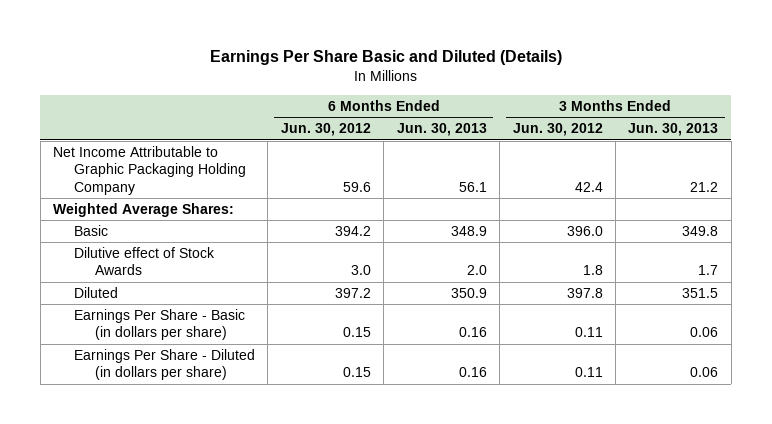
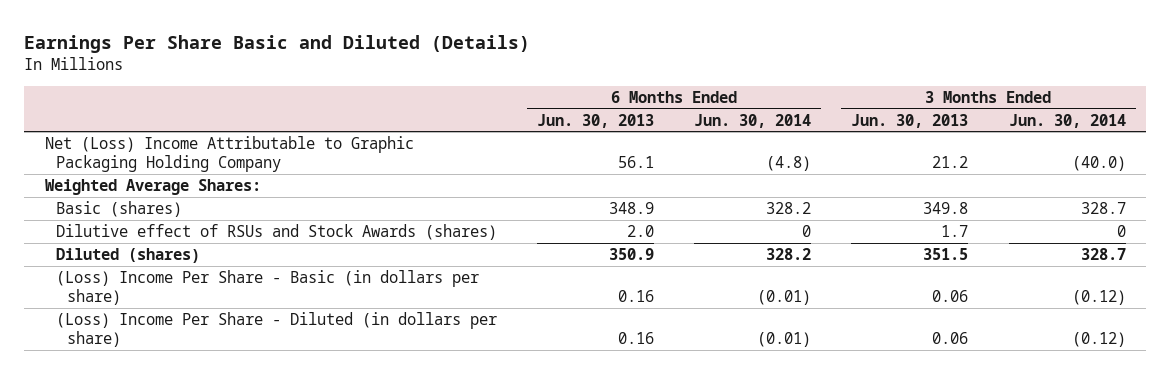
- | 6 Months Ended Jun. 30, 2012 | 6 Months Ended Jun. 30, 2013 | 3 Months Ended Jun. 30, 2012 | 3 Months Ended Jun. 30, 2013
+ | 6 Months Ended Jun. 30, 2013 | 6 Months Ended Jun. 30, 2014 | 3 Months Ended Jun. 30, 2013 | 3 Months Ended Jun. 30, 2014
- Net Income Attributable to Graphic Packaging Holding Company | 59.6 | 56.1 | 42.4 | 21.2
+ Net (Loss) Income Attributable to Graphic Packaging Holding Company | 56.1 | (4.8) | 21.2 | (40.0)
- Basic | 394.2 | 348.9 | 396.0 | 349.8
- Dilutive effect of Stock Awards | 3.0 | 2.0 | 1.8 | 1.7
- Diluted | 397.2 | 350.9 | 397.8 | 351.5
- Earnings Per Share - Basic (in dollars per share) | 0.15 | 0.16 | 0.11 | 0.06
- Earnings Per Share - Diluted (in dollars per share) | 0.15 | 0.16 | 0.11 | 0.06
+ Basic (shares) | 348.9 | 328.2 | 349.8 | 328.7
+ Dilutive effect of RSUs and Stock Awards (shares) | 2.0 | 0 | 1.7 | 0
+ Diluted (shares) | 350.9 | 328.2 | 351.5 | 328.7
+ (Loss) Income Per Share - Basic (in dollars per share) | 0.16 | (0.01) | 0.06 | (0.12)
+ (Loss) Income Per Share - Diluted (in dollars per share) | 0.16 | (0.01) | 0.06 | (0.12)

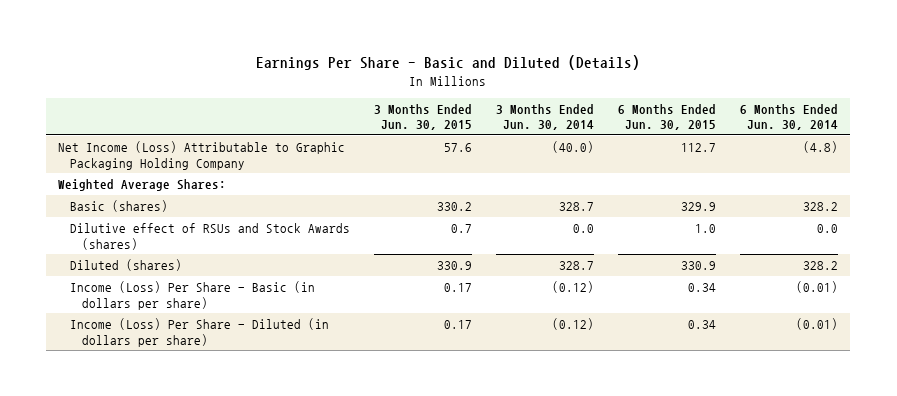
- Earnings Per Share Basic and Diluted (Details)
+ Earnings Per Share - Basic and Diluted (Details)
- | 6 Months Ended Jun. 30, 2013 | 6 Months Ended Jun. 30, 2014 | 3 Months Ended Jun. 30, 2013 | 3 Months Ended Jun. 30, 2014
+ | 3 Months Ended Jun. 30, 2015 | 3 Months Ended Jun. 30, 2014 | 6 Months Ended Jun. 30, 2015 | 6 Months Ended Jun. 30, 2014
- Net (Loss) Income Attributable to Graphic Packaging Holding Company | 56.1 | (4.8) | 21.2 | (40.0)
+ Net Income (Loss) Attributable to Graphic Packaging Holding Company | 57.6 | (40.0) | 112.7 | (4.8)
- Dilutive effect of RSUs and Stock Awards (shares) | 2.0 | 0 | 1.7 | 0
+ Dilutive effect of RSUs and Stock Awards (shares) | 0.7 | 0.0 | 1.0 | 0.0
- (Loss) Income Per Share - Basic (in dollars per share) | 0.16 | (0.01) | 0.06 | (0.12)
- (Loss) Income Per Share - Diluted (in dollars per share) | 0.16 | (0.01) | 0.06 | (0.12)
+ Income (Loss) Per Share - Basic (in dollars per share) | 0.17 | (0.12) | 0.34 | (0.01)
+ Income (Loss) Per Share - Diluted (in dollars per share) | 0.17 | (0.12) | 0.34 | (0.01)

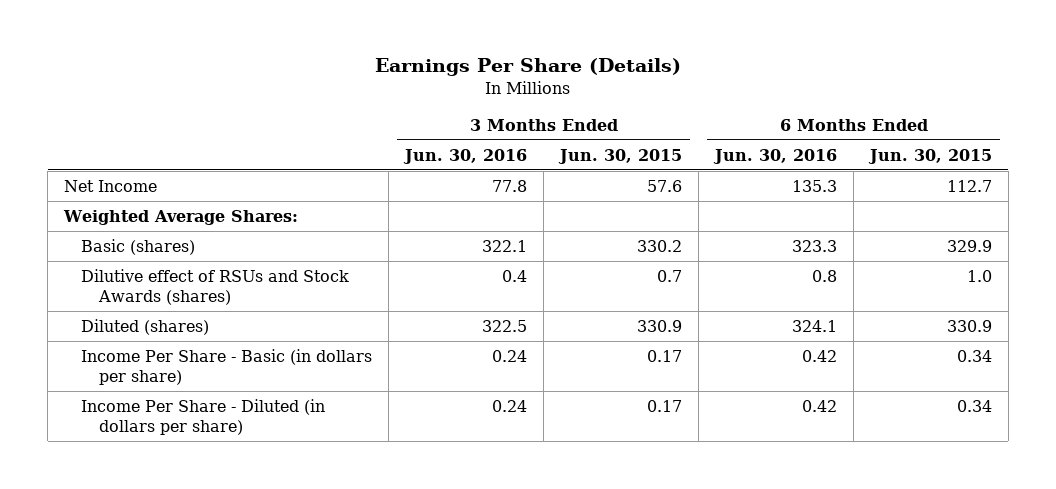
- Earnings Per Share - Basic and Diluted (Details)
+ Earnings Per Share (Details)
- | 3 Months Ended Jun. 30, 2015 | 3 Months Ended Jun. 30, 2014 | 6 Months Ended Jun. 30, 2015 | 6 Months Ended Jun. 30, 2014
+ | 3 Months Ended Jun. 30, 2016 | 3 Months Ended Jun. 30, 2015 | 6 Months Ended Jun. 30, 2016 | 6 Months Ended Jun. 30, 2015
- Net Income (Loss) Attributable to Graphic Packaging Holding Company | 57.6 | (40.0) | 112.7 | (4.8)
+ Net Income | 77.8 | 57.6 | 135.3 | 112.7
- Income (Loss) Per Share - Basic (in dollars per share) | 0.17 | (0.12) | 0.34 | (0.01)
- Income (Loss) Per Share - Diluted (in dollars per share) | 0.17 | (0.12) | 0.34 | (0.01)
+ Income Per Share - Basic (in dollars per share) | 0.24 | 0.17 | 0.42 | 0.34
+ Income Per Share - Diluted (in dollars per share) | 0.24 | 0.17 | 0.42 | 0.34

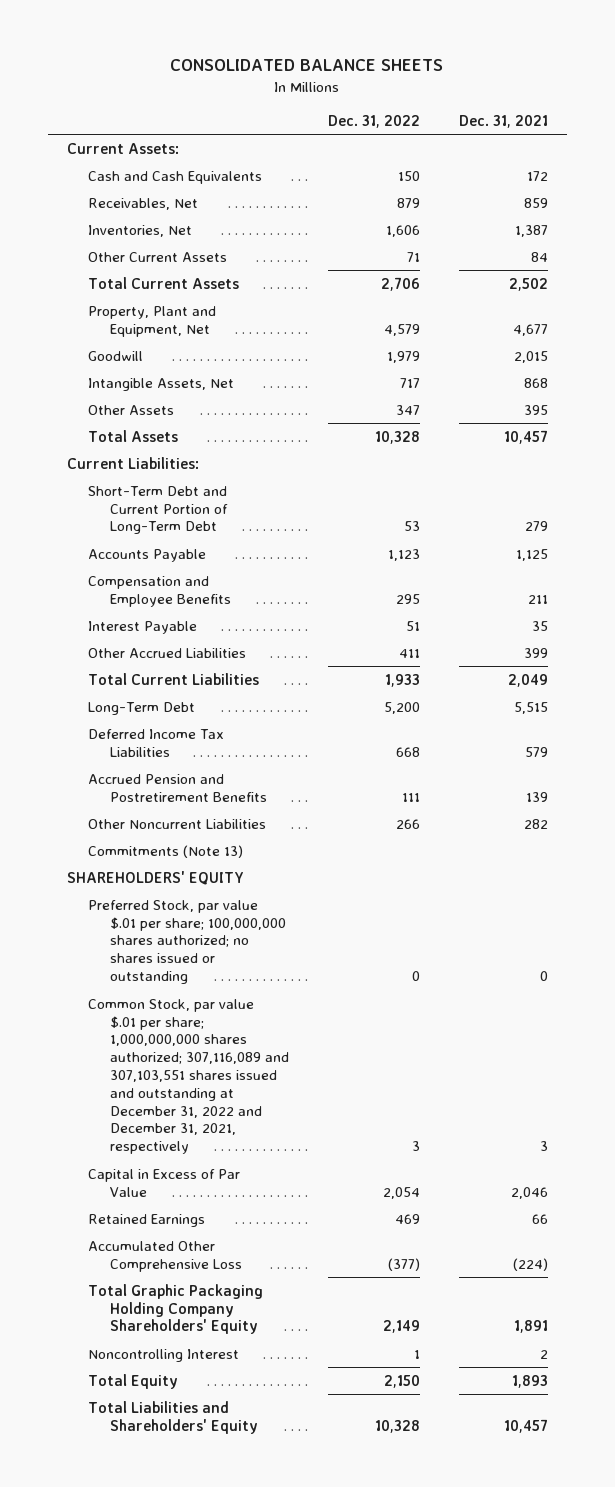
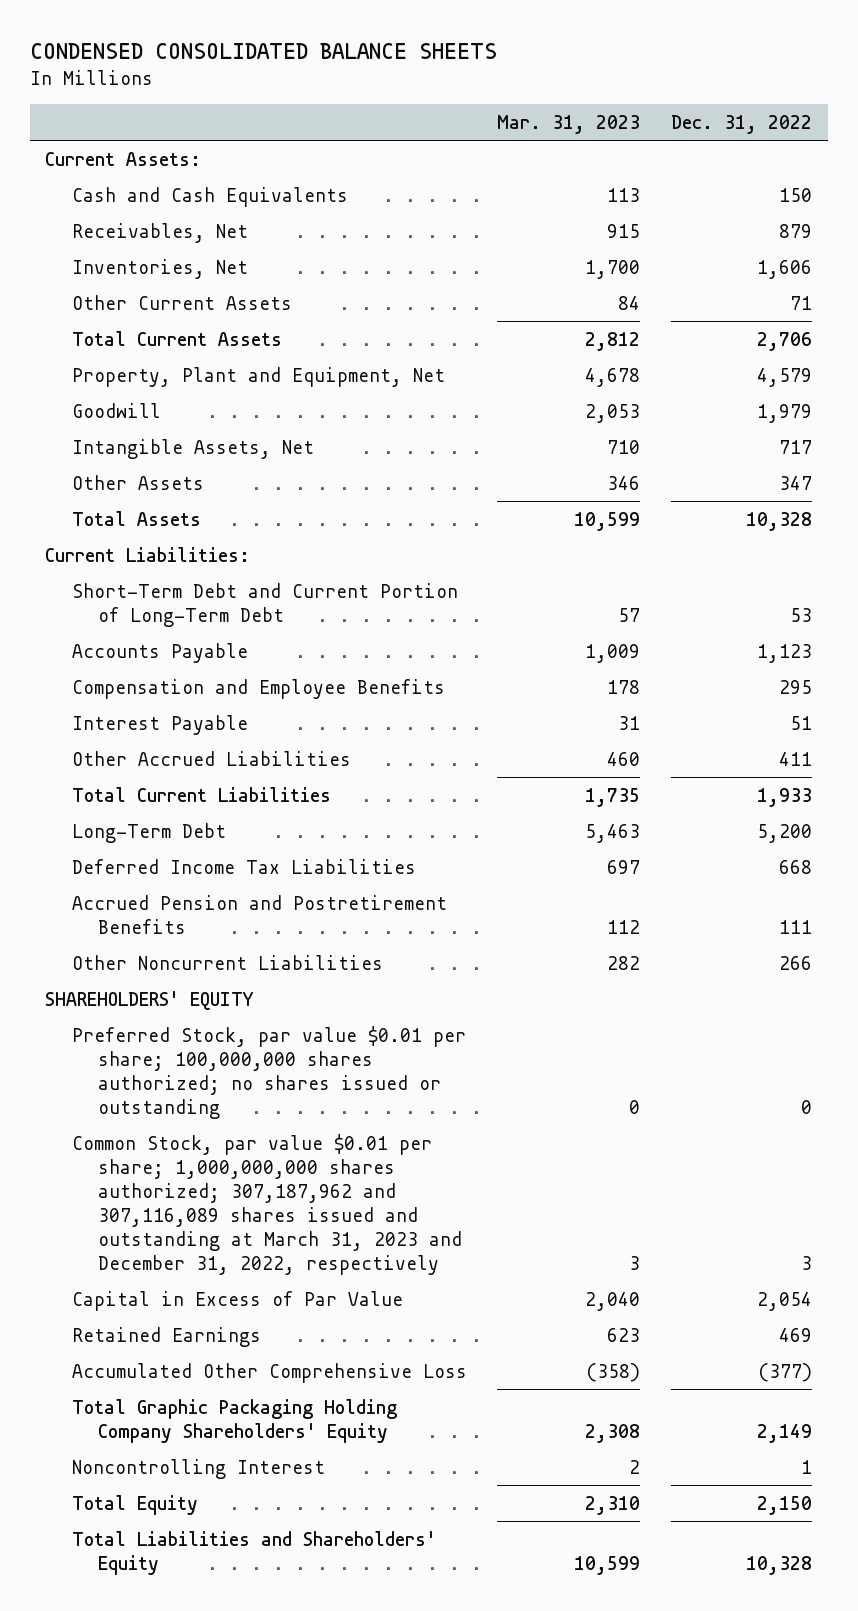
- CONSOLIDATED BALANCE SHEETS
+ CONDENSED CONSOLIDATED BALANCE SHEETS
- | Dec. 31, 2022 | Dec. 31, 2021
+ | Mar. 31, 2023 | Dec. 31, 2022
- Commitments (Note 13)
- Preferred Stock, par value $.01 per share; 100,000,000 shares authorized; no shares issued or outstanding | 0 | 0
- Common Stock, par value $.01 per share; 1,000,000,000 shares authorized; 307,116,089 and 307,103,551 shares issued and outstanding at December 31, 2022 and December 31, 2021, respectively | 3 | 3
+ Preferred Stock, par value $0.01 per share; 100,000,000 shares authorized; no shares issued or outstanding | 0 | 0
+ Common Stock, par value $0.01 per share; 1,000,000,000 shares authorized; 307,187,962 and 307,116,089 shares issued and outstanding at March 31, 2023 and December 31, 2022, respectively | 3 | 3

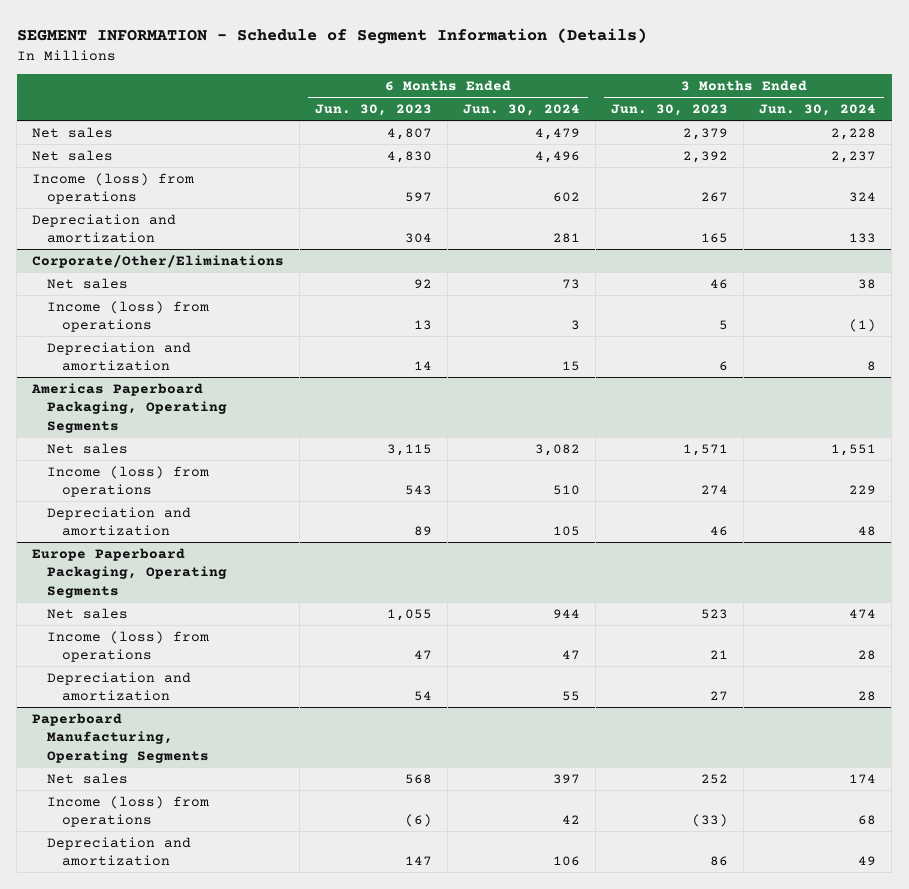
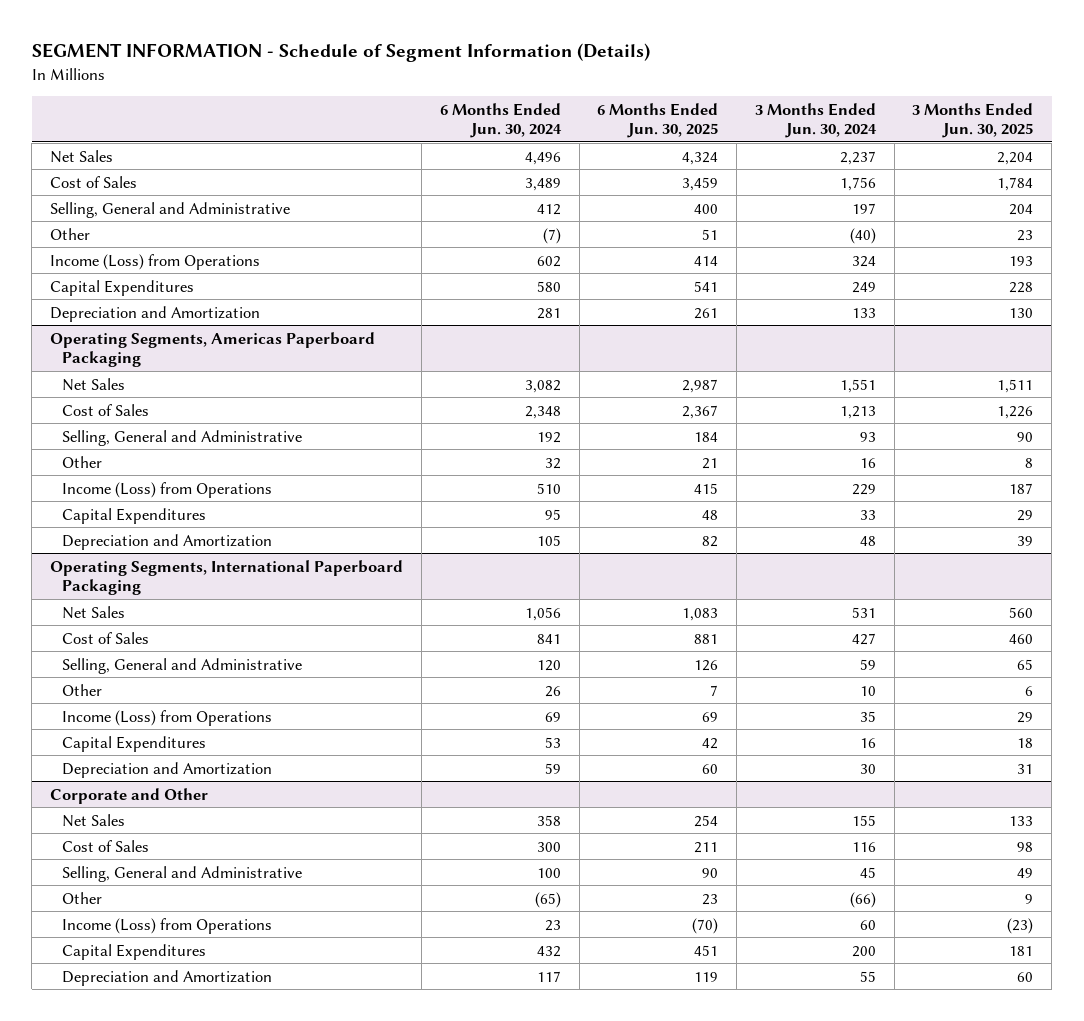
- | 6 Months Ended Jun. 30, 2023 | 6 Months Ended Jun. 30, 2024 | 3 Months Ended Jun. 30, 2023 | 3 Months Ended Jun. 30, 2024
+ | 6 Months Ended Jun. 30, 2024 | 6 Months Ended Jun. 30, 2025 | 3 Months Ended Jun. 30, 2024 | 3 Months Ended Jun. 30, 2025
- Net sales | 4,807 | 4,479 | 2,379 | 2,228
- Net sales | 4,830 | 4,496 | 2,392 | 2,237
- Income (loss) from operations | 597 | 602 | 267 | 324
- Depreciation and amortization | 304 | 281 | 165 | 133
- Corporate/Other/Eliminations
- Net sales | 92 | 73 | 46 | 38
- Income (loss) from operations | 13 | 3 | 5 | (1)
- Depreciation and amortization | 14 | 15 | 6 | 8
- Americas Paperboard Packaging, Operating Segments
- Net sales | 3,115 | 3,082 | 1,571 | 1,551
- Income (loss) from operations | 543 | 510 | 274 | 229
- Depreciation and amortization | 89 | 105 | 46 | 48
- Europe Paperboard Packaging, Operating Segments
- Net sales | 1,055 | 944 | 523 | 474
- Income (loss) from operations | 47 | 47 | 21 | 28
- Depreciation and amortization | 54 | 55 | 27 | 28
- Paperboard Manufacturing, Operating Segments
- Net sales | 568 | 397 | 252 | 174
- Income (loss) from operations | (6) | 42 | (33) | 68
- Depreciation and amortization | 147 | 106 | 86 | 49
+ Net Sales | 4,496 | 4,324 | 2,237 | 2,204
+ Cost of Sales | 3,489 | 3,459 | 1,756 | 1,784
+ Selling, General and Administrative | 412 | 400 | 197 | 204
+ Other | (7) | 51 | (40) | 23
+ Income (Loss) from Operations | 602 | 414 | 324 | 193
+ Capital Expenditures | 580 | 541 | 249 | 228
+ Depreciation and Amortization | 281 | 261 | 133 | 130
+ Operating Segments, Americas Paperboard Packaging
+ Net Sales | 3,082 | 2,987 | 1,551 | 1,511
+ Cost of Sales | 2,348 | 2,367 | 1,213 | 1,226
+ Selling, General and Administrative | 192 | 184 | 93 | 90
+ Other | 32 | 21 | 16 | 8
+ Income (Loss) from Operations | 510 | 415 | 229 | 187
+ Capital Expenditures | 95 | 48 | 33 | 29
+ Depreciation and Amortization | 105 | 82 | 48 | 39
+ Operating Segments, International Paperboard Packaging
+ Net Sales | 1,056 | 1,083 | 531 | 560
+ Cost of Sales | 841 | 881 | 427 | 460
+ Selling, General and Administrative | 120 | 126 | 59 | 65
+ Other | 26 | 7 | 10 | 6
+ Income (Loss) from Operations | 69 | 69 | 35 | 29
+ Capital Expenditures | 53 | 42 | 16 | 18
+ Depreciation and Amortization | 59 | 60 | 30 | 31
+ Corporate and Other
+ Net Sales | 358 | 254 | 155 | 133
+ Cost of Sales | 300 | 211 | 116 | 98
+ Selling, General and Administrative | 100 | 90 | 45 | 49
+ Other | (65) | 23 | (66) | 9
+ Income (Loss) from Operations | 23 | (70) | 60 | (23)
+ Capital Expenditures | 432 | 451 | 200 | 181
+ Depreciation and Amortization | 117 | 119 | 55 | 60

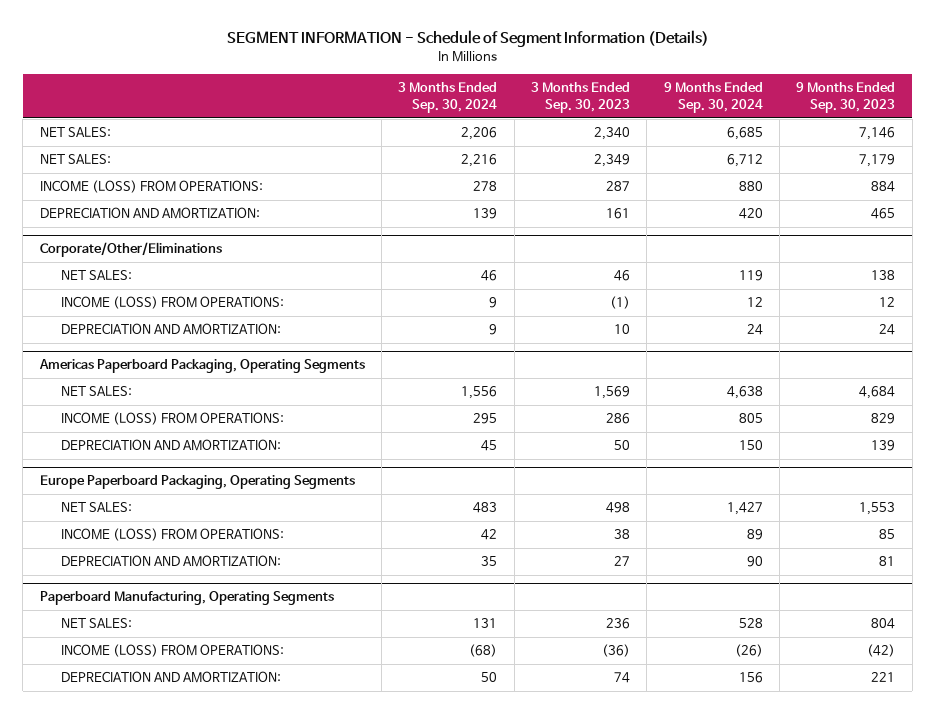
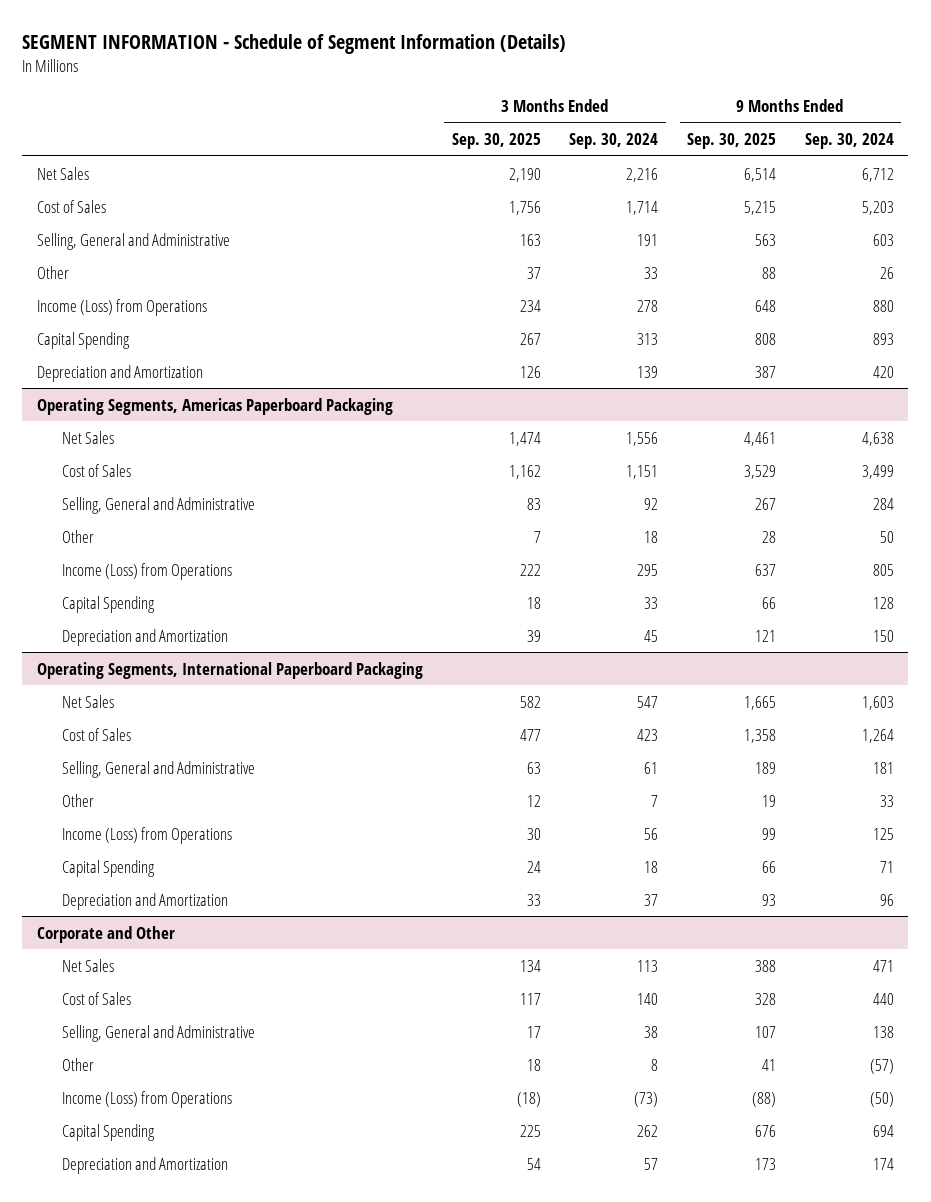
- | 3 Months Ended Sep. 30, 2024 | 3 Months Ended Sep. 30, 2023 | 9 Months Ended Sep. 30, 2024 | 9 Months Ended Sep. 30, 2023
+ | 3 Months Ended Sep. 30, 2025 | 3 Months Ended Sep. 30, 2024 | 9 Months Ended Sep. 30, 2025 | 9 Months Ended Sep. 30, 2024
- NET SALES: | 2,206 | 2,340 | 6,685 | 7,146
- NET SALES: | 2,216 | 2,349 | 6,712 | 7,179
- INCOME (LOSS) FROM OPERATIONS: | 278 | 287 | 880 | 884
- DEPRECIATION AND AMORTIZATION: | 139 | 161 | 420 | 465
- Corporate/Other/Eliminations
- NET SALES: | 46 | 46 | 119 | 138
- INCOME (LOSS) FROM OPERATIONS: | 9 | (1) | 12 | 12
- DEPRECIATION AND AMORTIZATION: | 9 | 10 | 24 | 24
- Americas Paperboard Packaging, Operating Segments
- NET SALES: | 1,556 | 1,569 | 4,638 | 4,684
- INCOME (LOSS) FROM OPERATIONS: | 295 | 286 | 805 | 829
- DEPRECIATION AND AMORTIZATION: | 45 | 50 | 150 | 139
- Europe Paperboard Packaging, Operating Segments
- NET SALES: | 483 | 498 | 1,427 | 1,553
- INCOME (LOSS) FROM OPERATIONS: | 42 | 38 | 89 | 85
- DEPRECIATION AND AMORTIZATION: | 35 | 27 | 90 | 81
- Paperboard Manufacturing, Operating Segments
- NET SALES: | 131 | 236 | 528 | 804
- INCOME (LOSS) FROM OPERATIONS: | (68) | (36) | (26) | (42)
- DEPRECIATION AND AMORTIZATION: | 50 | 74 | 156 | 221
+ Net Sales | 2,190 | 2,216 | 6,514 | 6,712
+ Cost of Sales | 1,756 | 1,714 | 5,215 | 5,203
+ Selling, General and Administrative | 163 | 191 | 563 | 603
+ Other | 37 | 33 | 88 | 26
+ Income (Loss) from Operations | 234 | 278 | 648 | 880
+ Capital Spending | 267 | 313 | 808 | 893
+ Depreciation and Amortization | 126 | 139 | 387 | 420
+ Operating Segments, Americas Paperboard Packaging
+ Net Sales | 1,474 | 1,556 | 4,461 | 4,638
+ Cost of Sales | 1,162 | 1,151 | 3,529 | 3,499
+ Selling, General and Administrative | 83 | 92 | 267 | 284
+ Other | 7 | 18 | 28 | 50
+ Income (Loss) from Operations | 222 | 295 | 637 | 805
+ Capital Spending | 18 | 33 | 66 | 128
+ Depreciation and Amortization | 39 | 45 | 121 | 150
+ Operating Segments, International Paperboard Packaging
+ Net Sales | 582 | 547 | 1,665 | 1,603
+ Cost of Sales | 477 | 423 | 1,358 | 1,264
+ Selling, General and Administrative | 63 | 61 | 189 | 181
+ Other | 12 | 7 | 19 | 33
+ Income (Loss) from Operations | 30 | 56 | 99 | 125
+ Capital Spending | 24 | 18 | 66 | 71
+ Depreciation and Amortization | 33 | 37 | 93 | 96
+ Corporate and Other
+ Net Sales | 134 | 113 | 388 | 471
+ Cost of Sales | 117 | 140 | 328 | 440
+ Selling, General and Administrative | 17 | 38 | 107 | 138
+ Other | 18 | 8 | 41 | (57)
+ Income (Loss) from Operations | (18) | (73) | (88) | (50)
+ Capital Spending | 225 | 262 | 676 | 694
+ Depreciation and Amortization | 54 | 57 | 173 | 174

